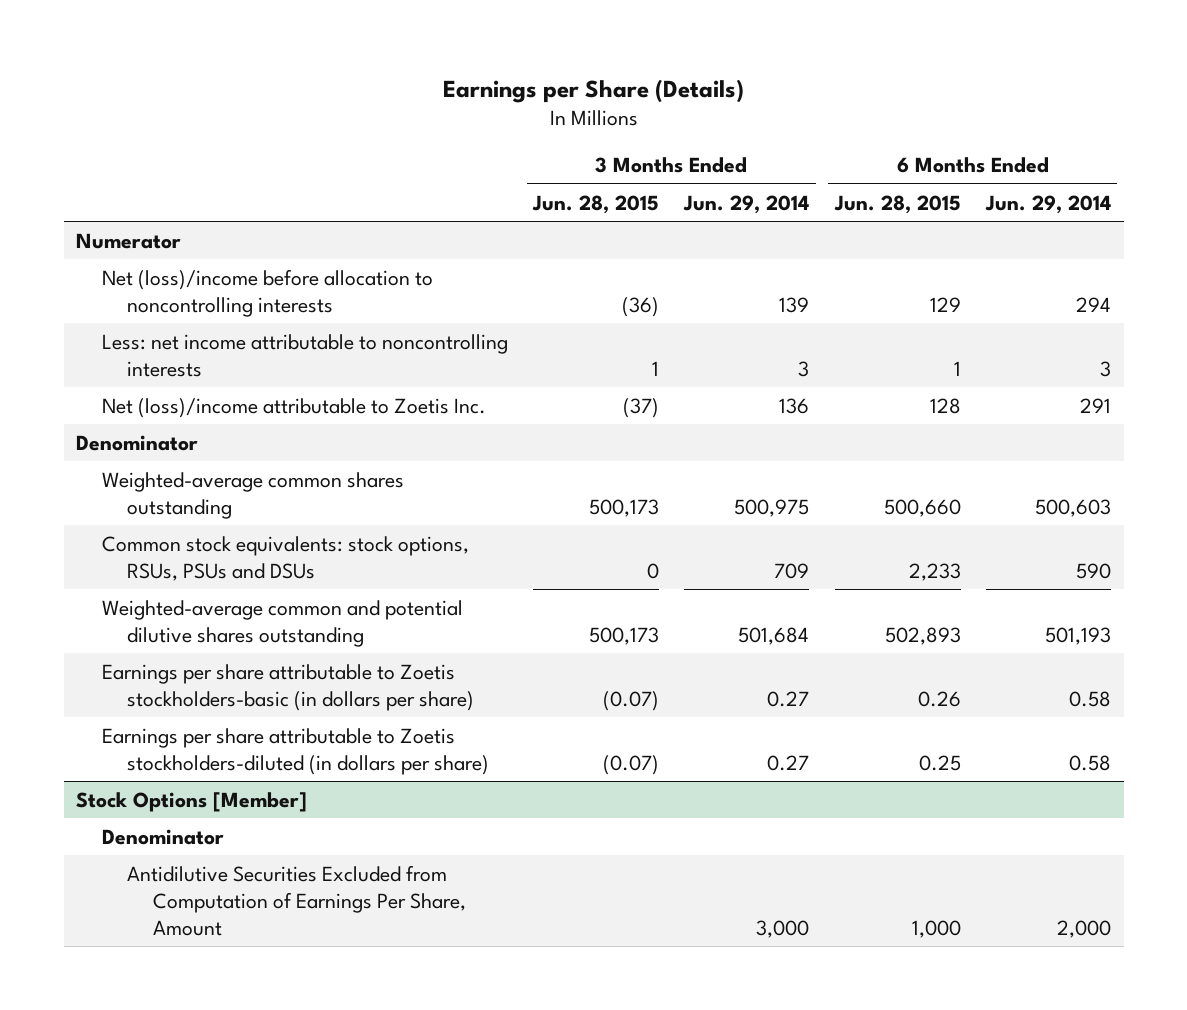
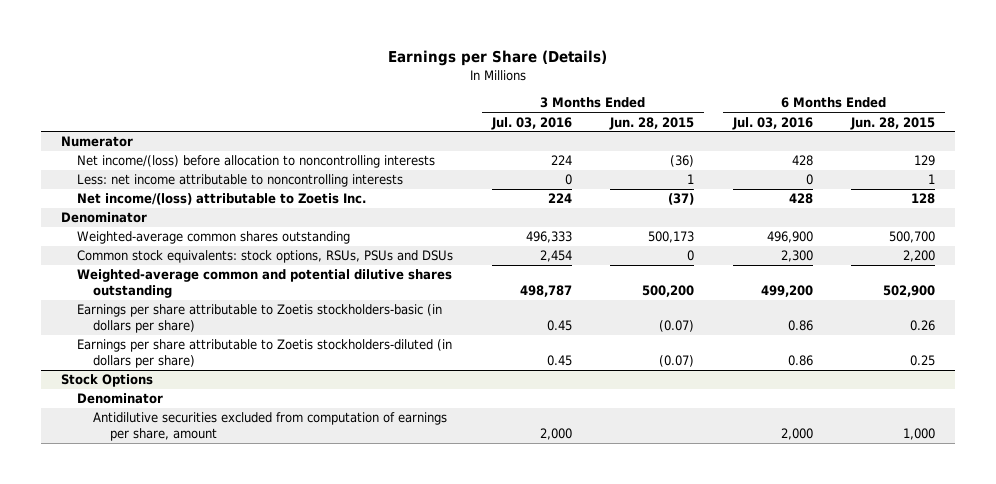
- | 3 Months Ended Jun. 28, 2015 | 3 Months Ended Jun. 29, 2014 | 6 Months Ended Jun. 28, 2015 | 6 Months Ended Jun. 29, 2014
+ | 3 Months Ended Jul. 03, 2016 | 3 Months Ended Jun. 28, 2015 | 6 Months Ended Jul. 03, 2016 | 6 Months Ended Jun. 28, 2015
- Net (loss)/income before allocation to noncontrolling interests | (36) | 139 | 129 | 294
+ Net income/(loss) before allocation to noncontrolling interests | 224 | (36) | 428 | 129
- Net (loss)/income attributable to Zoetis Inc. | (37) | 136 | 128 | 291
+ Net income/(loss) attributable to Zoetis Inc. | 224 | (37) | 428 | 128
- Weighted-average common shares outstanding | 500,173 | 500,975 | 500,660 | 500,603
- Common stock equivalents: stock options, RSUs, PSUs and DSUs | 0 | 709 | 2,233 | 590
- Weighted-average common and potential dilutive shares outstanding | 500,173 | 501,684 | 502,893 | 501,193
+ Weighted-average common shares outstanding | 496,333 | 500,173 | 496,900 | 500,700
+ Common stock equivalents: stock options, RSUs, PSUs and DSUs | 2,454 | 0 | 2,300 | 2,200
+ Weighted-average common and potential dilutive shares outstanding | 498,787 | 500,200 | 499,200 | 502,900
- Stock Options [Member]
+ Stock Options
- Antidilutive Securities Excluded from Computation of Earnings Per Share, Amount | | 3,000 | 1,000 | 2,000
+ Antidilutive securities excluded from computation of earnings per share, amount | 2,000 | | 2,000 | 1,000

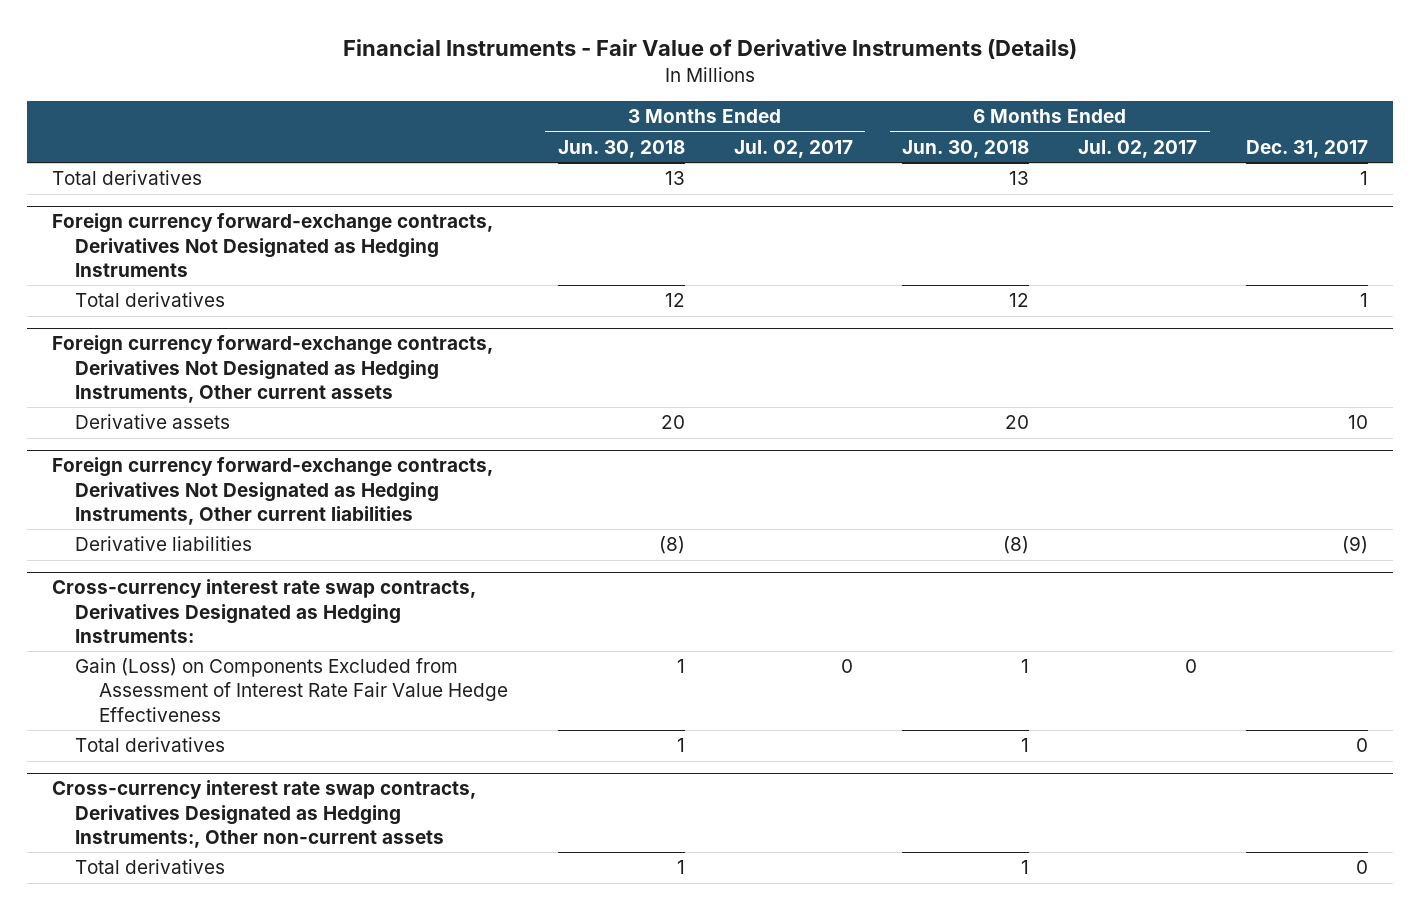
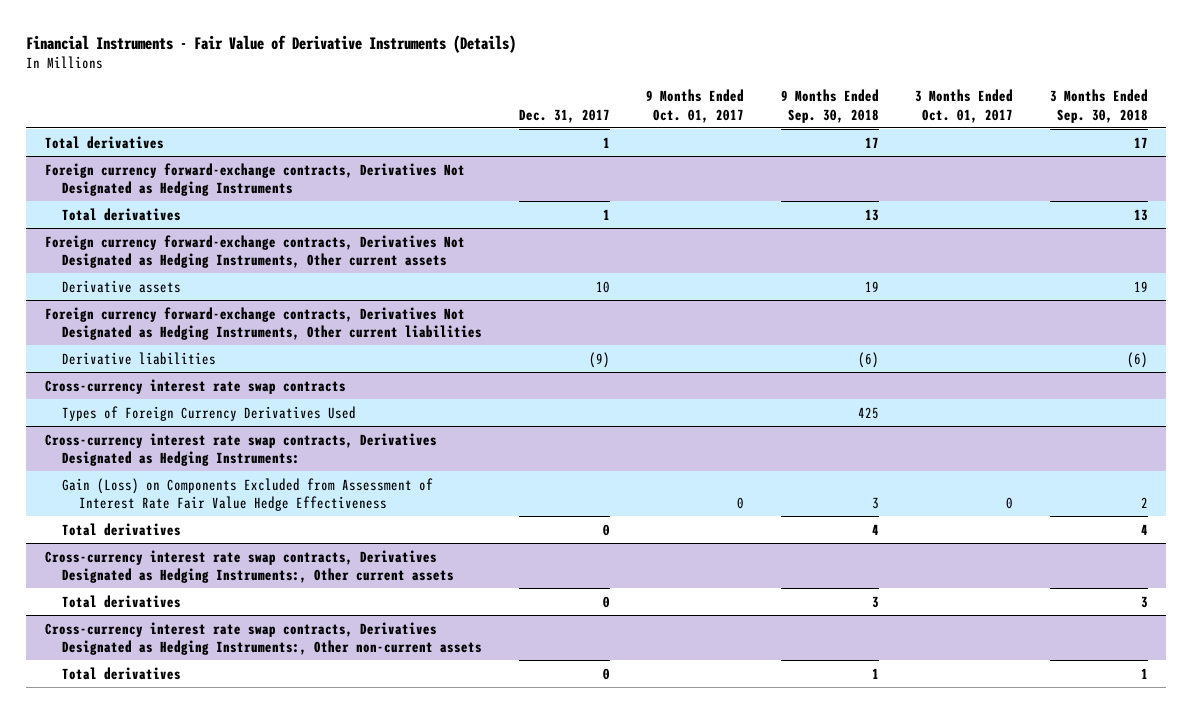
- | 3 Months Ended Jun. 30, 2018 | 3 Months Ended Jul. 02, 2017 | 6 Months Ended Jun. 30, 2018 | 6 Months Ended Jul. 02, 2017 | Dec. 31, 2017
+ | Dec. 31, 2017 | 9 Months Ended Oct. 01, 2017 | 9 Months Ended Sep. 30, 2018 | 3 Months Ended Oct. 01, 2017 | 3 Months Ended Sep. 30, 2018
+ Cross-currency interest rate swap contracts
+ Types of Foreign Currency Derivatives Used | | | 425 | |
+ Cross-currency interest rate swap contracts, Derivatives Designated as Hedging Instruments:, Other current assets
+ Total derivatives | 0 | | 3 | | 3

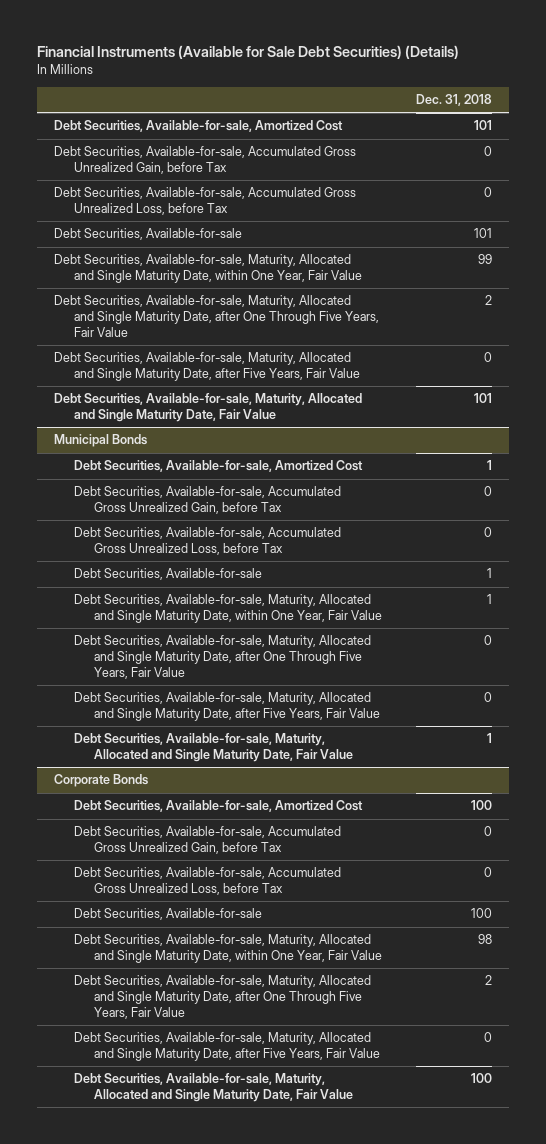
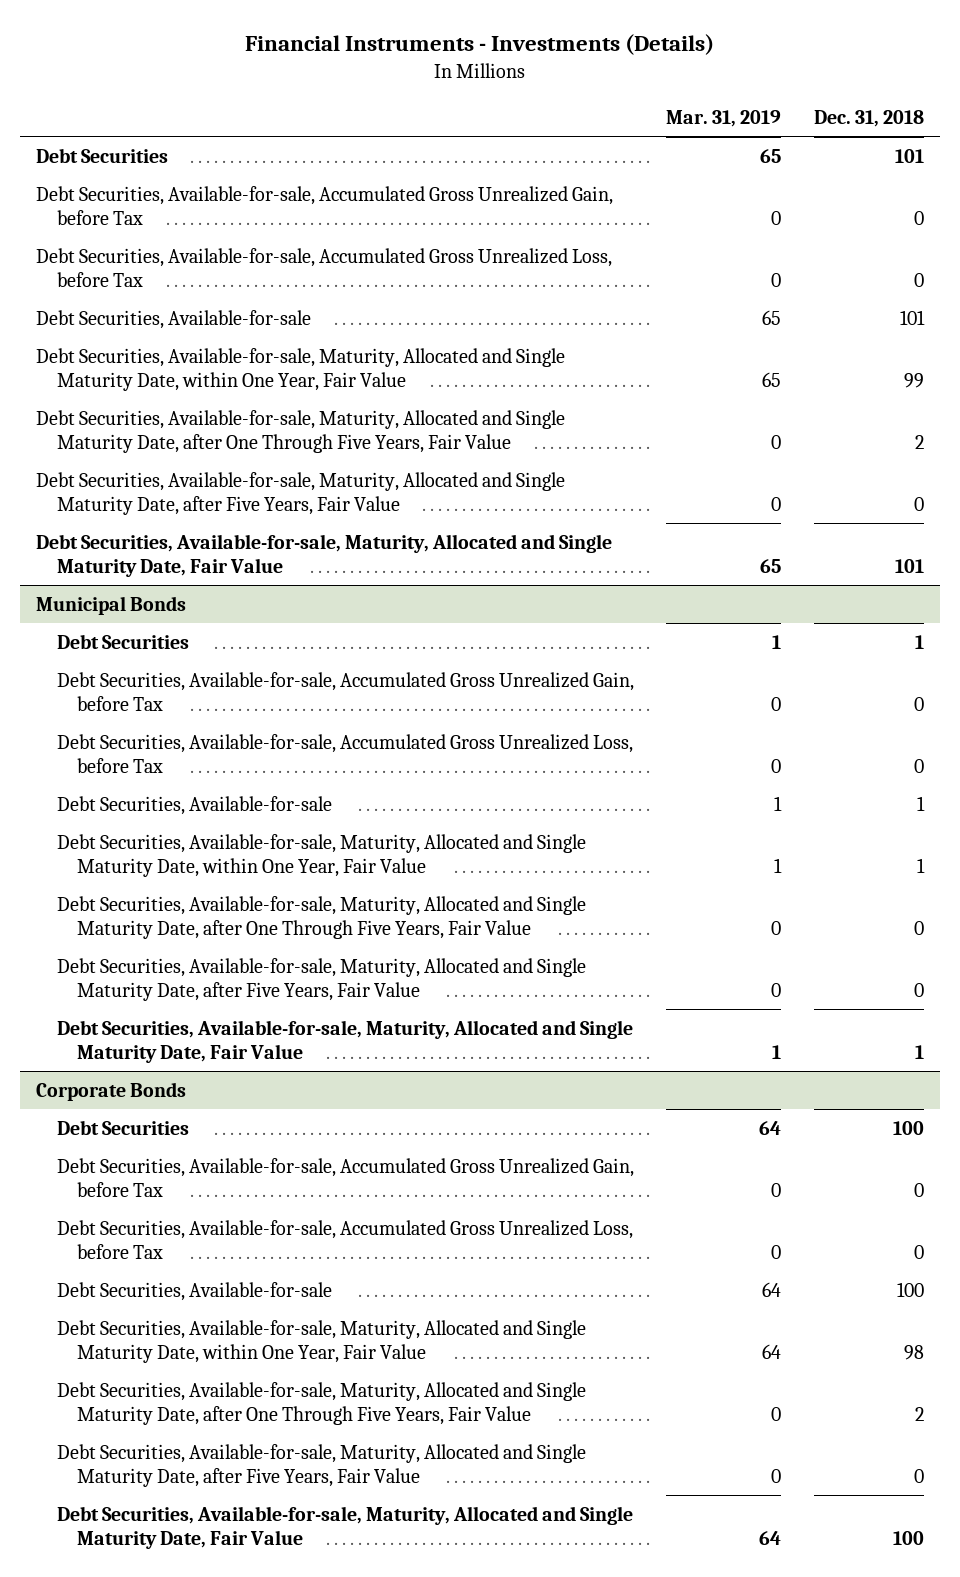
- Financial Instruments (Available for Sale Debt Securities) (Details)
+ Financial Instruments - Investments (Details)
- | Dec. 31, 2018
+ | Mar. 31, 2019 | Dec. 31, 2018
- Debt Securities, Available-for-sale, Amortized Cost | 101
+ Debt Securities | 65 | 101
@ Municipal Bonds
- Debt Securities, Available-for-sale, Amortized Cost | 1
+ Debt Securities | 1 | 1
@ Corporate Bonds
- Debt Securities, Available-for-sale, Amortized Cost | 100
+ Debt Securities | 64 | 100

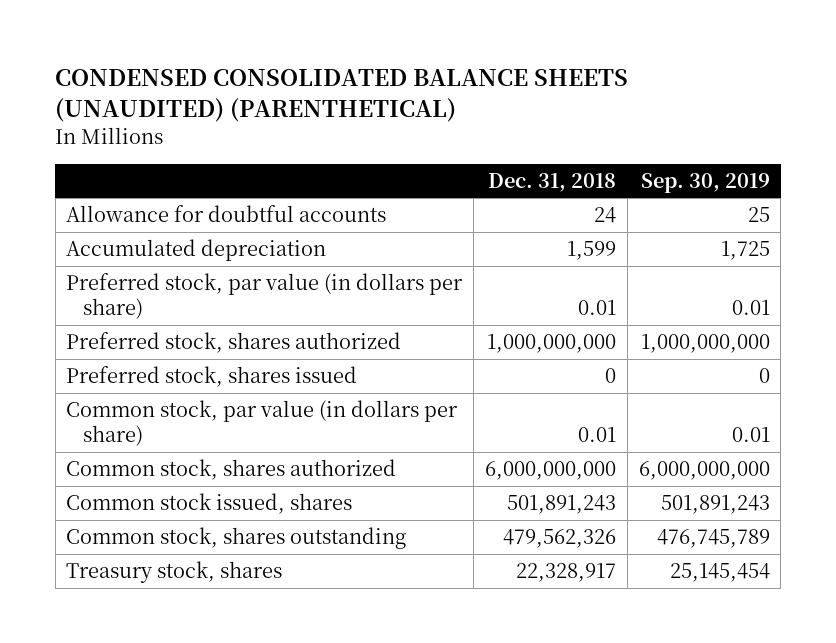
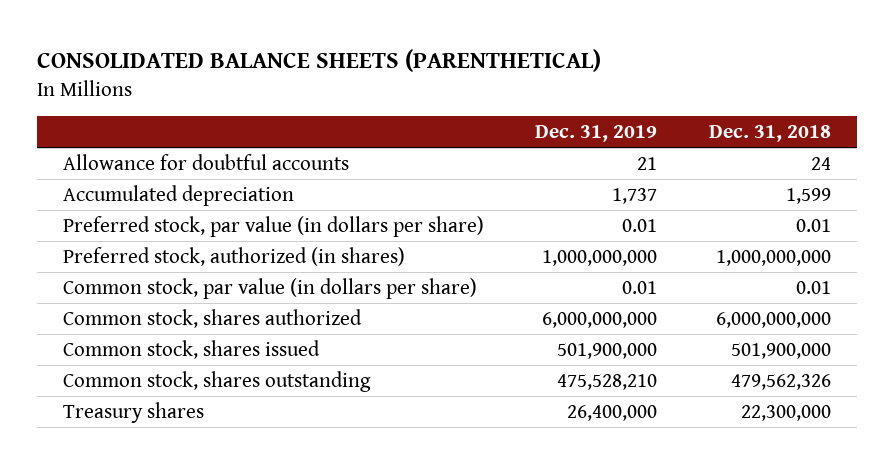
- CONDENSED CONSOLIDATED BALANCE SHEETS (UNAUDITED) (PARENTHETICAL)
+ CONSOLIDATED BALANCE SHEETS (PARENTHETICAL)
- | Dec. 31, 2018 | Sep. 30, 2019
+ | Dec. 31, 2019 | Dec. 31, 2018
- Preferred stock, shares authorized | 1,000,000,000 | 1,000,000,000
- Preferred stock, shares issued | 0 | 0
+ Preferred stock, authorized (in shares) | 1,000,000,000 | 1,000,000,000
- Common stock issued, shares | 501,891,243 | 501,891,243
+ Common stock, shares issued | 501,900,000 | 501,900,000
- Treasury stock, shares | 22,328,917 | 25,145,454
+ Treasury shares | 26,400,000 | 22,300,000

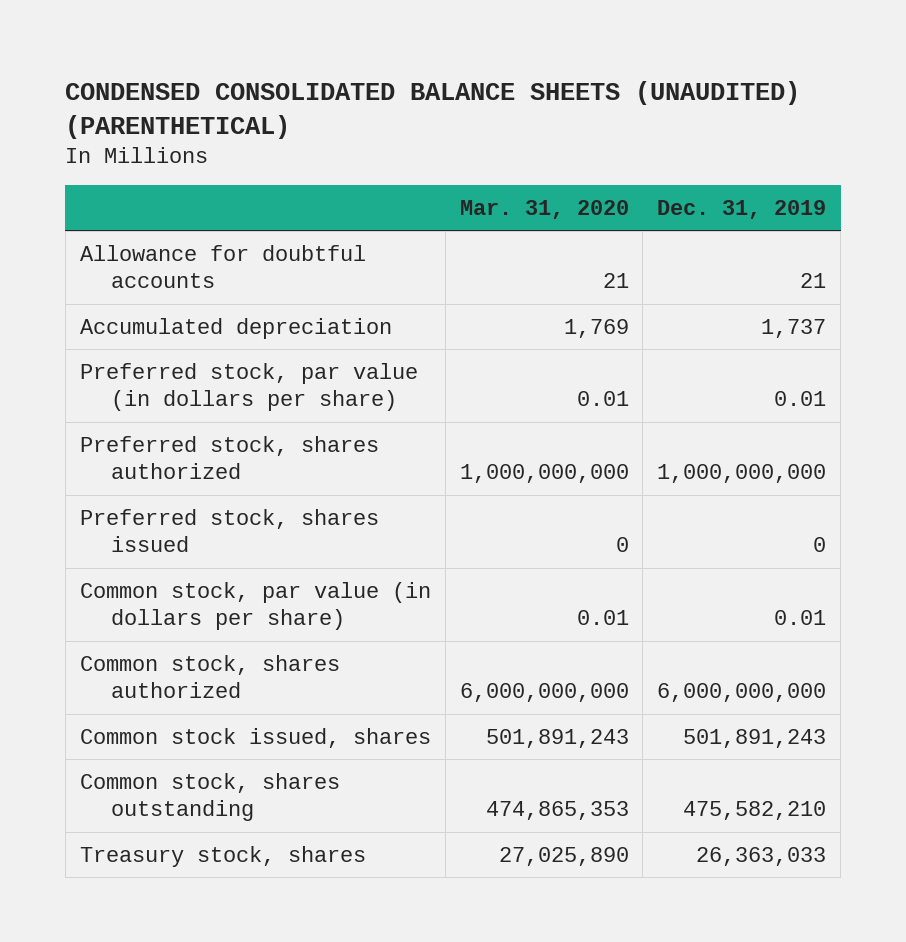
- CONSOLIDATED BALANCE SHEETS (PARENTHETICAL)
+ CONDENSED CONSOLIDATED BALANCE SHEETS (UNAUDITED) (PARENTHETICAL)
- | Dec. 31, 2019 | Dec. 31, 2018
+ | Mar. 31, 2020 | Dec. 31, 2019
- Preferred stock, authorized (in shares) | 1,000,000,000 | 1,000,000,000
+ Preferred stock, shares authorized | 1,000,000,000 | 1,000,000,000
+ Preferred stock, shares issued | 0 | 0
- Common stock, shares issued | 501,900,000 | 501,900,000
- Common stock, shares outstanding | 475,528,210 | 479,562,326
- Treasury shares | 26,400,000 | 22,300,000
+ Common stock issued, shares | 501,891,243 | 501,891,243
+ Common stock, shares outstanding | 474,865,353 | 475,582,210
+ Treasury stock, shares | 27,025,890 | 26,363,033

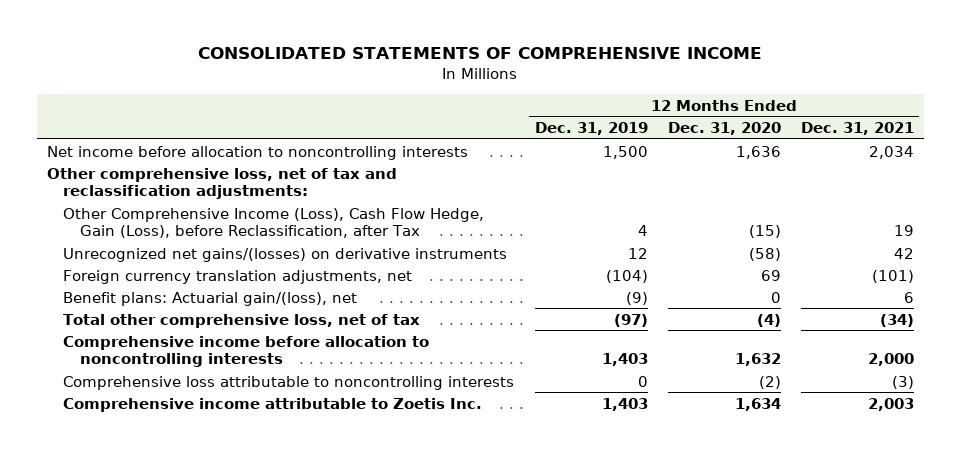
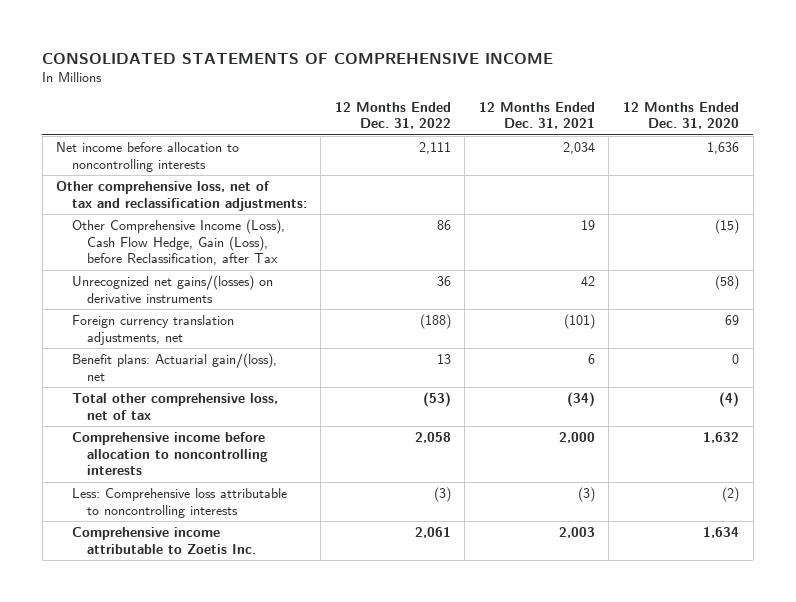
- | 12 Months Ended Dec. 31, 2019 | 12 Months Ended Dec. 31, 2020 | 12 Months Ended Dec. 31, 2021
+ | 12 Months Ended Dec. 31, 2022 | 12 Months Ended Dec. 31, 2021 | 12 Months Ended Dec. 31, 2020
- Comprehensive loss attributable to noncontrolling interests | 0 | (2) | (3)
+ Less: Comprehensive loss attributable to noncontrolling interests | (3) | (3) | (2)

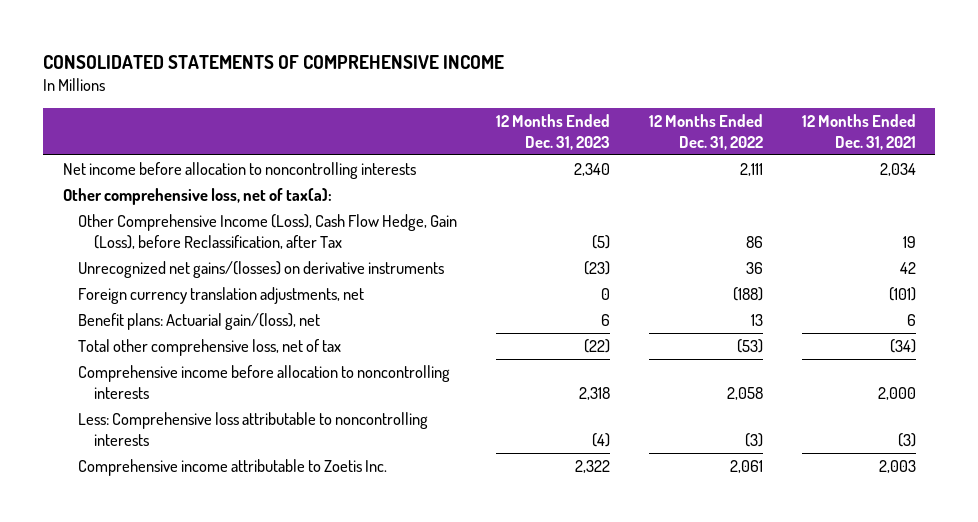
- | 12 Months Ended Dec. 31, 2022 | 12 Months Ended Dec. 31, 2021 | 12 Months Ended Dec. 31, 2020
+ | 12 Months Ended Dec. 31, 2023 | 12 Months Ended Dec. 31, 2022 | 12 Months Ended Dec. 31, 2021
- Other comprehensive loss, net of tax and reclassification adjustments:
+ Other comprehensive loss, net of tax(a):

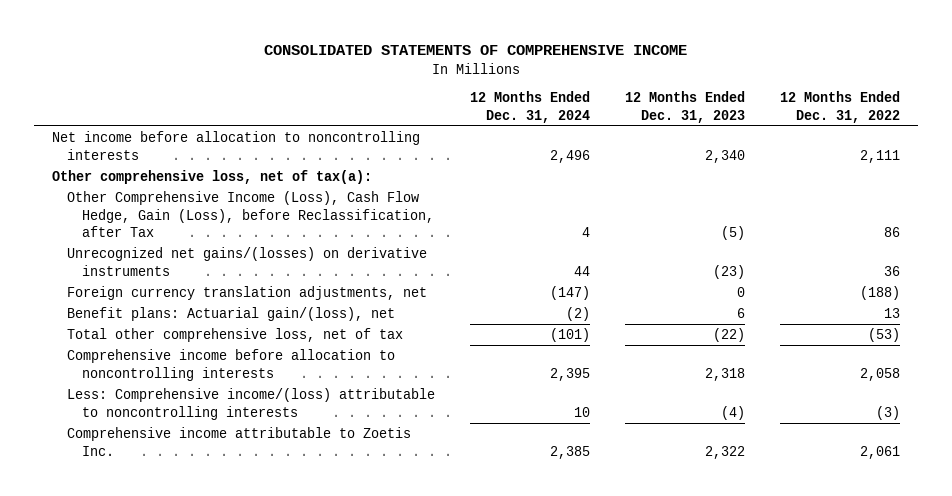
- | 12 Months Ended Dec. 31, 2023 | 12 Months Ended Dec. 31, 2022 | 12 Months Ended Dec. 31, 2021
+ | 12 Months Ended Dec. 31, 2024 | 12 Months Ended Dec. 31, 2023 | 12 Months Ended Dec. 31, 2022
- Less: Comprehensive loss attributable to noncontrolling interests | (4) | (3) | (3)
+ Less: Comprehensive income/(loss) attributable to noncontrolling interests | 10 | (4) | (3)

